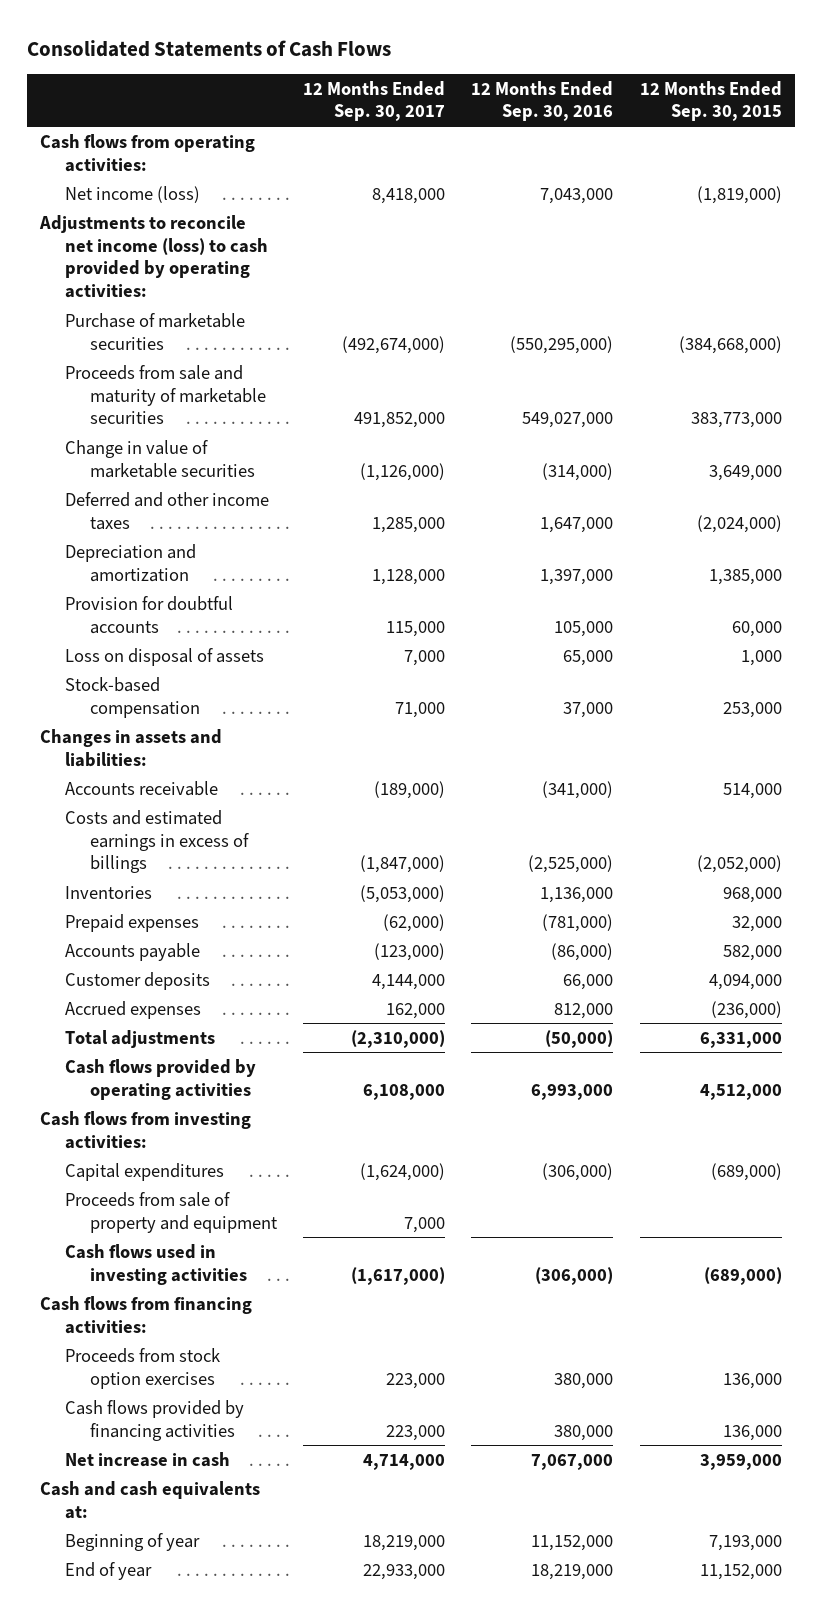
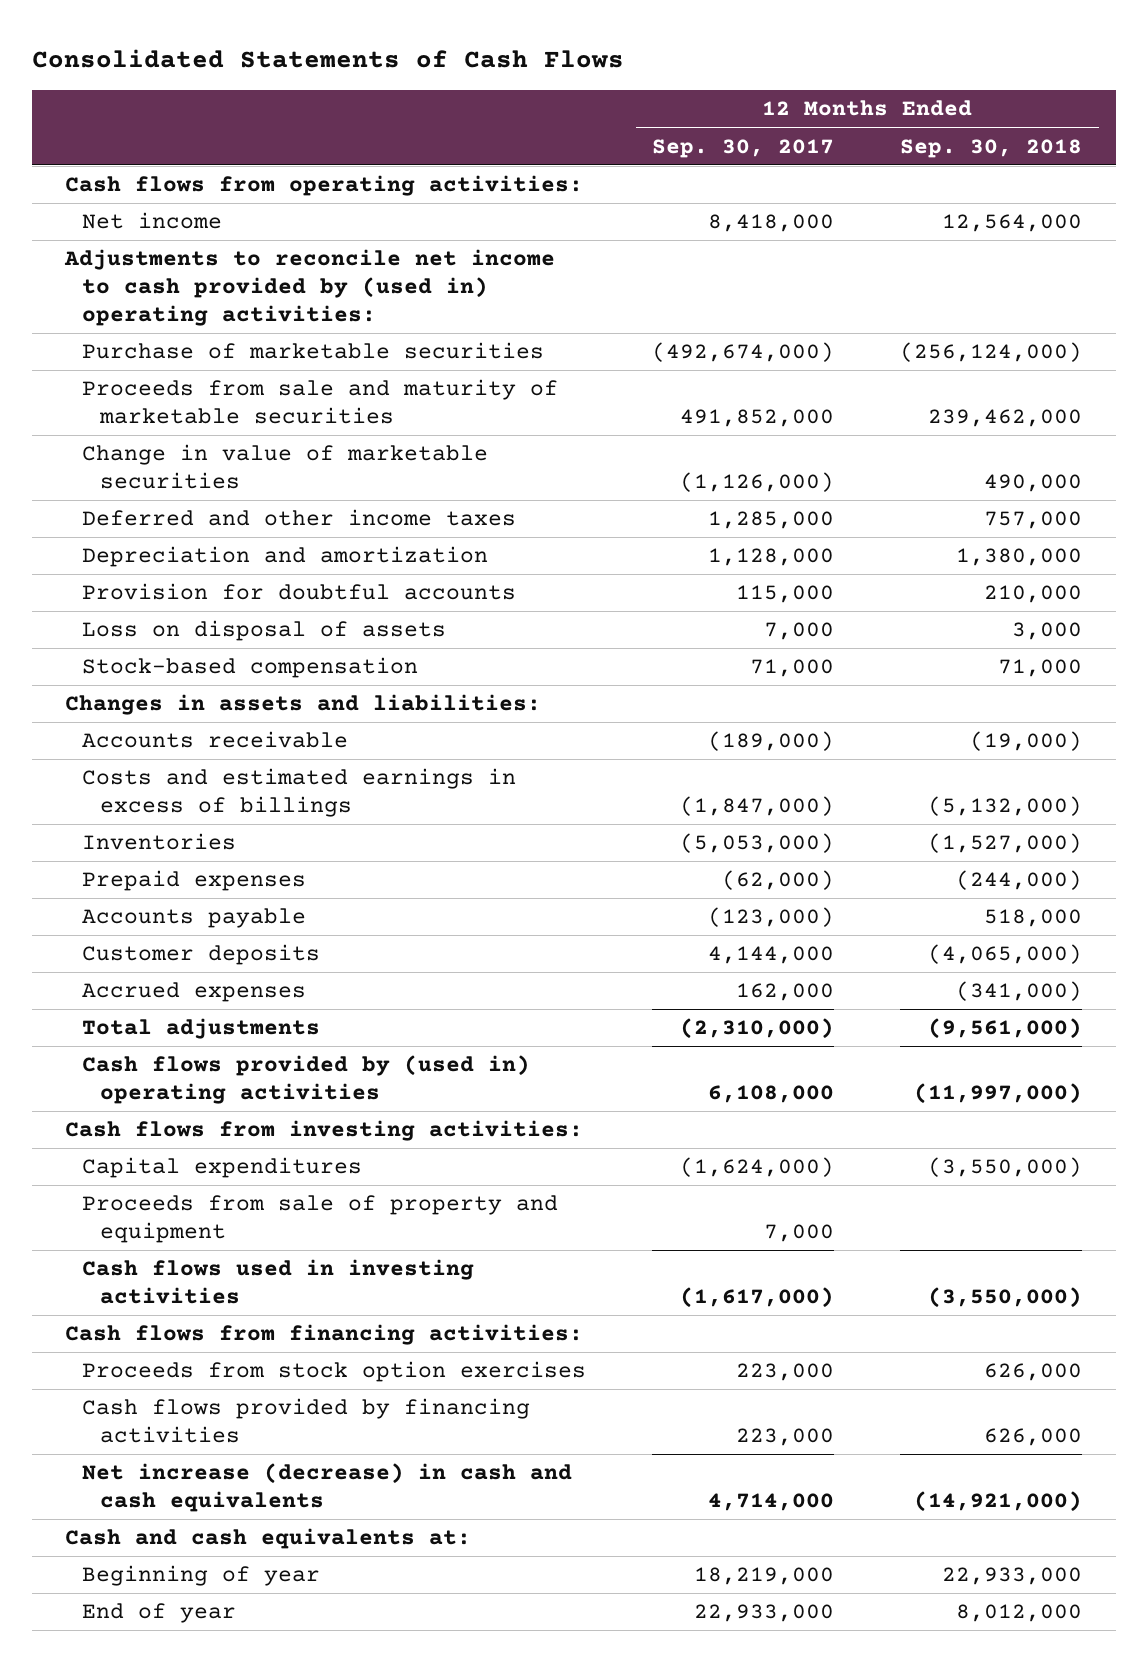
- | 12 Months Ended Sep. 30, 2017 | 12 Months Ended Sep. 30, 2016 | 12 Months Ended Sep. 30, 2015
+ | 12 Months Ended Sep. 30, 2017 | 12 Months Ended Sep. 30, 2018
- Net income (loss) | 8,418,000 | 7,043,000 | (1,819,000)
- Adjustments to reconcile net income (loss) to cash provided by operating activities:
+ Net income | 8,418,000 | 12,564,000
+ Adjustments to reconcile net income to cash provided by (used in) operating activities:
- Cash flows provided by operating activities | 6,108,000 | 6,993,000 | 4,512,000
+ Cash flows provided by (used in) operating activities | 6,108,000 | (11,997,000)
- Net increase in cash | 4,714,000 | 7,067,000 | 3,959,000
+ Net increase (decrease) in cash and cash equivalents | 4,714,000 | (14,921,000)

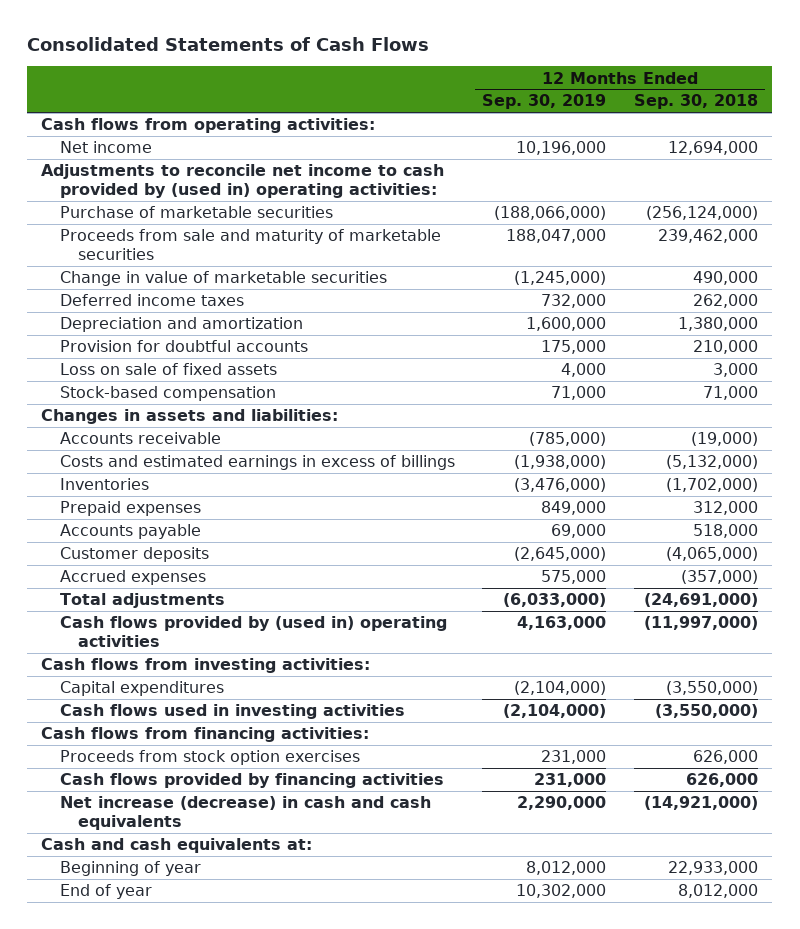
- | 12 Months Ended Sep. 30, 2017 | 12 Months Ended Sep. 30, 2018
+ | 12 Months Ended Sep. 30, 2019 | 12 Months Ended Sep. 30, 2018
- Net income | 8,418,000 | 12,564,000
+ Net income | 10,196,000 | 12,694,000
- Deferred and other income taxes | 1,285,000 | 757,000
+ Deferred income taxes | 732,000 | 262,000
- Loss on disposal of assets | 7,000 | 3,000
+ Loss on sale of fixed assets | 4,000 | 3,000
- Inventories | (5,053,000) | (1,527,000)
- Prepaid expenses | (62,000) | (244,000)
+ Inventories | (3,476,000) | (1,702,000)
+ Prepaid expenses | 849,000 | 312,000
- Accrued expenses | 162,000 | (341,000)
- Total adjustments | (2,310,000) | (9,561,000)
+ Accrued expenses | 575,000 | (357,000)
+ Total adjustments | (6,033,000) | (24,691,000)
- Proceeds from sale of property and equipment | 7,000 |

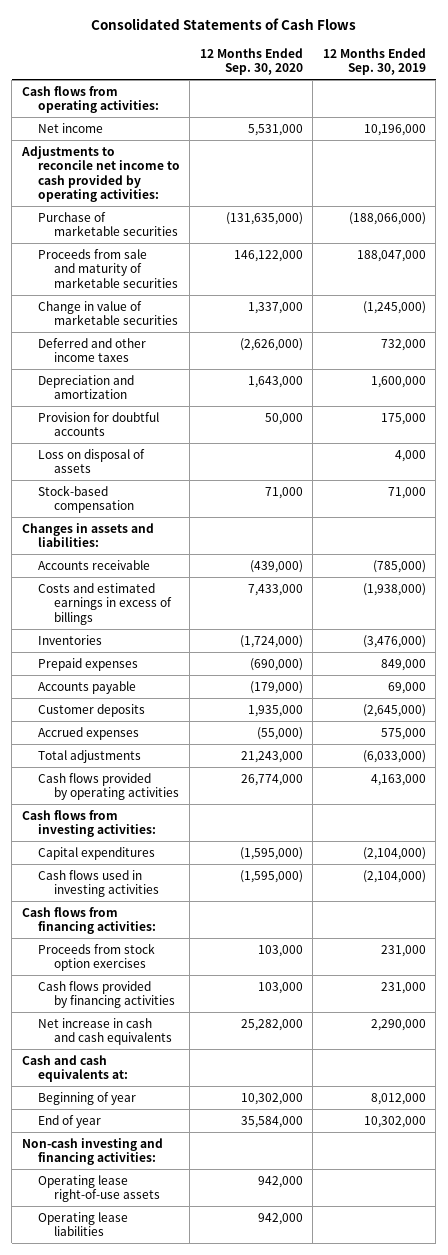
- | 12 Months Ended Sep. 30, 2019 | 12 Months Ended Sep. 30, 2018
+ | 12 Months Ended Sep. 30, 2020 | 12 Months Ended Sep. 30, 2019
- Adjustments to reconcile net income to cash provided by (used in) operating activities:
+ Adjustments to reconcile net income to cash provided by operating activities:
- Deferred income taxes | 732,000 | 262,000
+ Deferred and other income taxes | (2,626,000) | 732,000
- Loss on sale of fixed assets | 4,000 | 3,000
+ Loss on disposal of assets | | 4,000
- Cash flows provided by (used in) operating activities | 4,163,000 | (11,997,000)
+ Cash flows provided by operating activities | 26,774,000 | 4,163,000
- Net increase (decrease) in cash and cash equivalents | 2,290,000 | (14,921,000)
+ Net increase in cash and cash equivalents | 25,282,000 | 2,290,000
+ Non-cash investing and financing activities:
+ Operating lease right-of-use assets | 942,000 |
+ Operating lease liabilities | 942,000 |

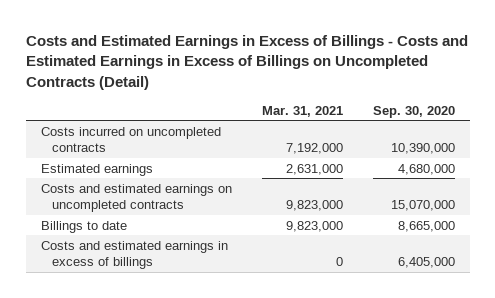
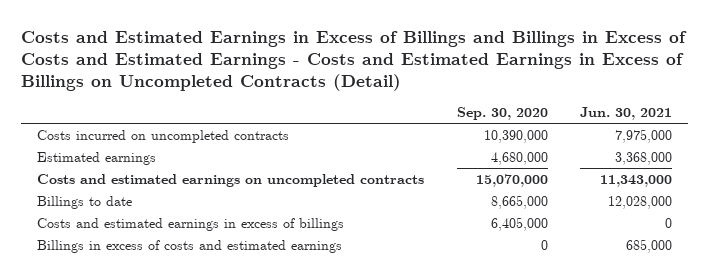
- Costs and Estimated Earnings in Excess of Billings - Costs and Estimated Earnings in Excess of Billings on Uncompleted Contracts (Detail)
+ Costs and Estimated Earnings in Excess of Billings and Billings in Excess of Costs and Estimated Earnings - Costs and Estimated Earnings in Excess of Billings on Uncompleted Contracts (Detail)
- | Mar. 31, 2021 | Sep. 30, 2020
+ | Sep. 30, 2020 | Jun. 30, 2021
+ Billings in excess of costs and estimated earnings | 0 | 685,000

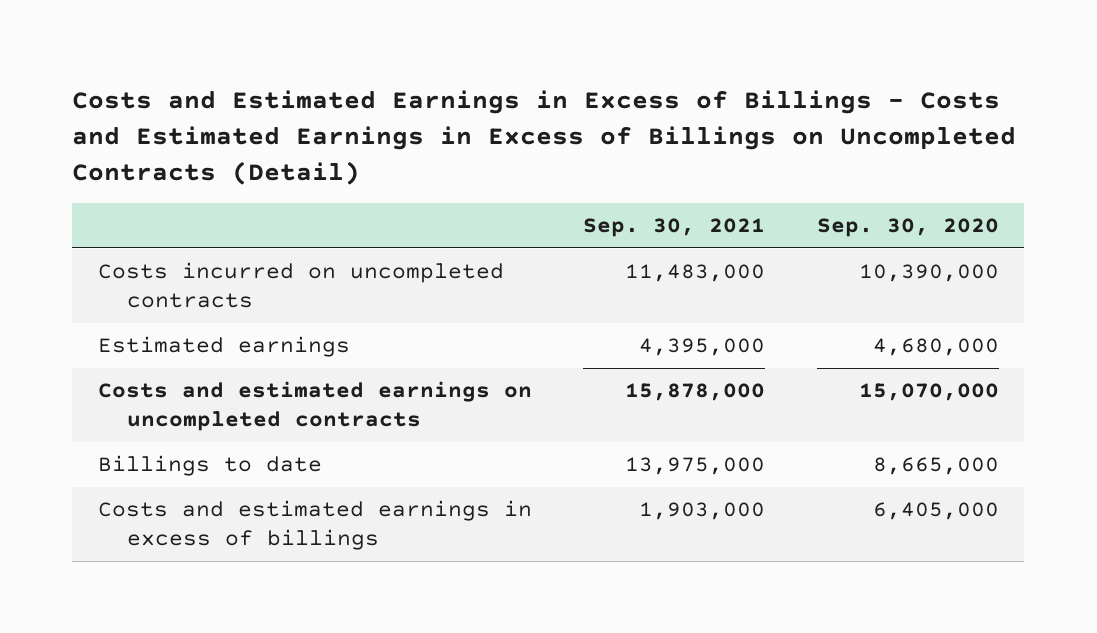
- Costs and Estimated Earnings in Excess of Billings and Billings in Excess of Costs and Estimated Earnings - Costs and Estimated Earnings in Excess of Billings on Uncompleted Contracts (Detail)
+ Costs and Estimated Earnings in Excess of Billings - Costs and Estimated Earnings in Excess of Billings on Uncompleted Contracts (Detail)
- | Sep. 30, 2020 | Jun. 30, 2021
+ | Sep. 30, 2021 | Sep. 30, 2020
- Billings in excess of costs and estimated earnings | 0 | 685,000

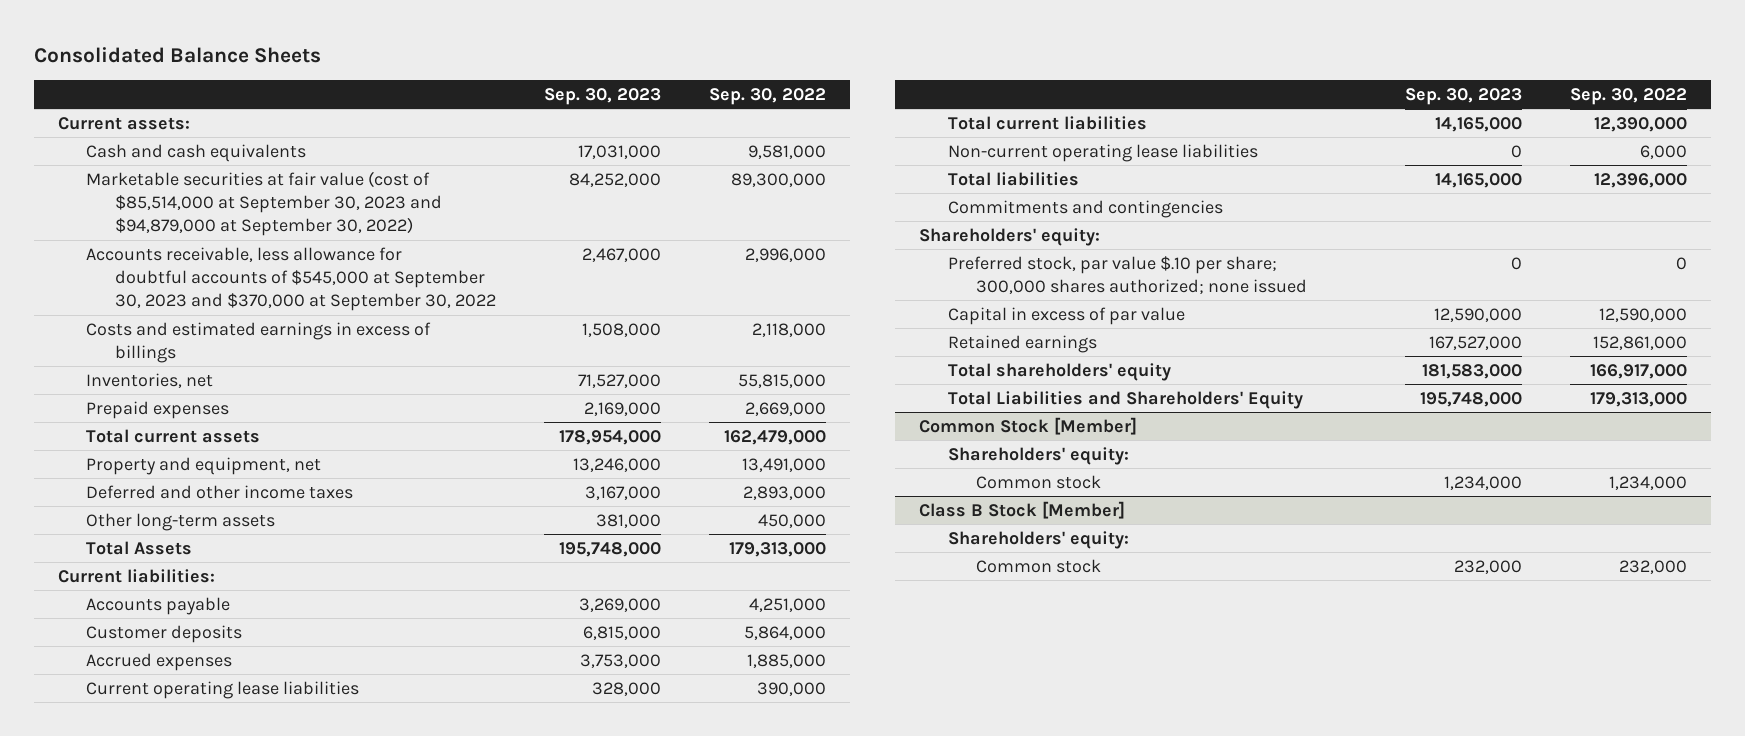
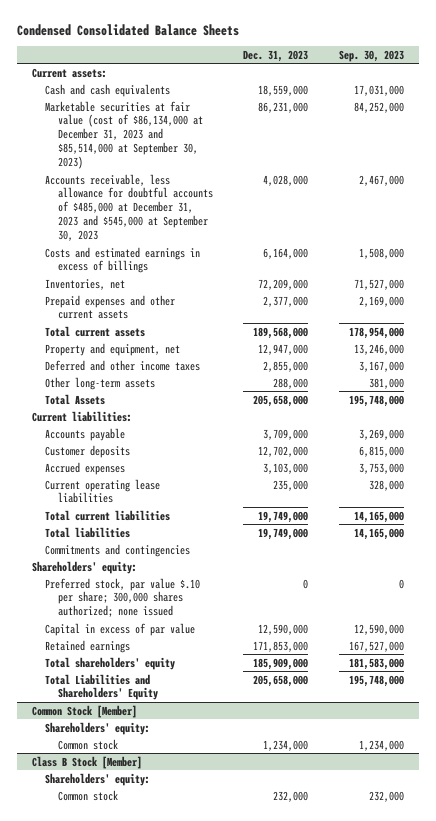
- Consolidated Balance Sheets
+ Condensed Consolidated Balance Sheets
- | Sep. 30, 2023 | Sep. 30, 2022
+ | Dec. 31, 2023 | Sep. 30, 2023
- Marketable securities at fair value (cost of $85,514,000 at September 30, 2023 and $94,879,000 at September 30, 2022) | 84,252,000 | 89,300,000
- Accounts receivable, less allowance for doubtful accounts of $545,000 at September 30, 2023 and $370,000 at September 30, 2022 | 2,467,000 | 2,996,000
+ Marketable securities at fair value (cost of $86,134,000 at December 31, 2023 and $85,514,000 at September 30, 2023) | 86,231,000 | 84,252,000
+ Accounts receivable, less allowance for doubtful accounts of $485,000 at December 31, 2023 and $545,000 at September 30, 2023 | 4,028,000 | 2,467,000
- Prepaid expenses | 2,169,000 | 2,669,000
+ Prepaid expenses and other current assets | 2,377,000 | 2,169,000
- Non-current operating lease liabilities | 0 | 6,000

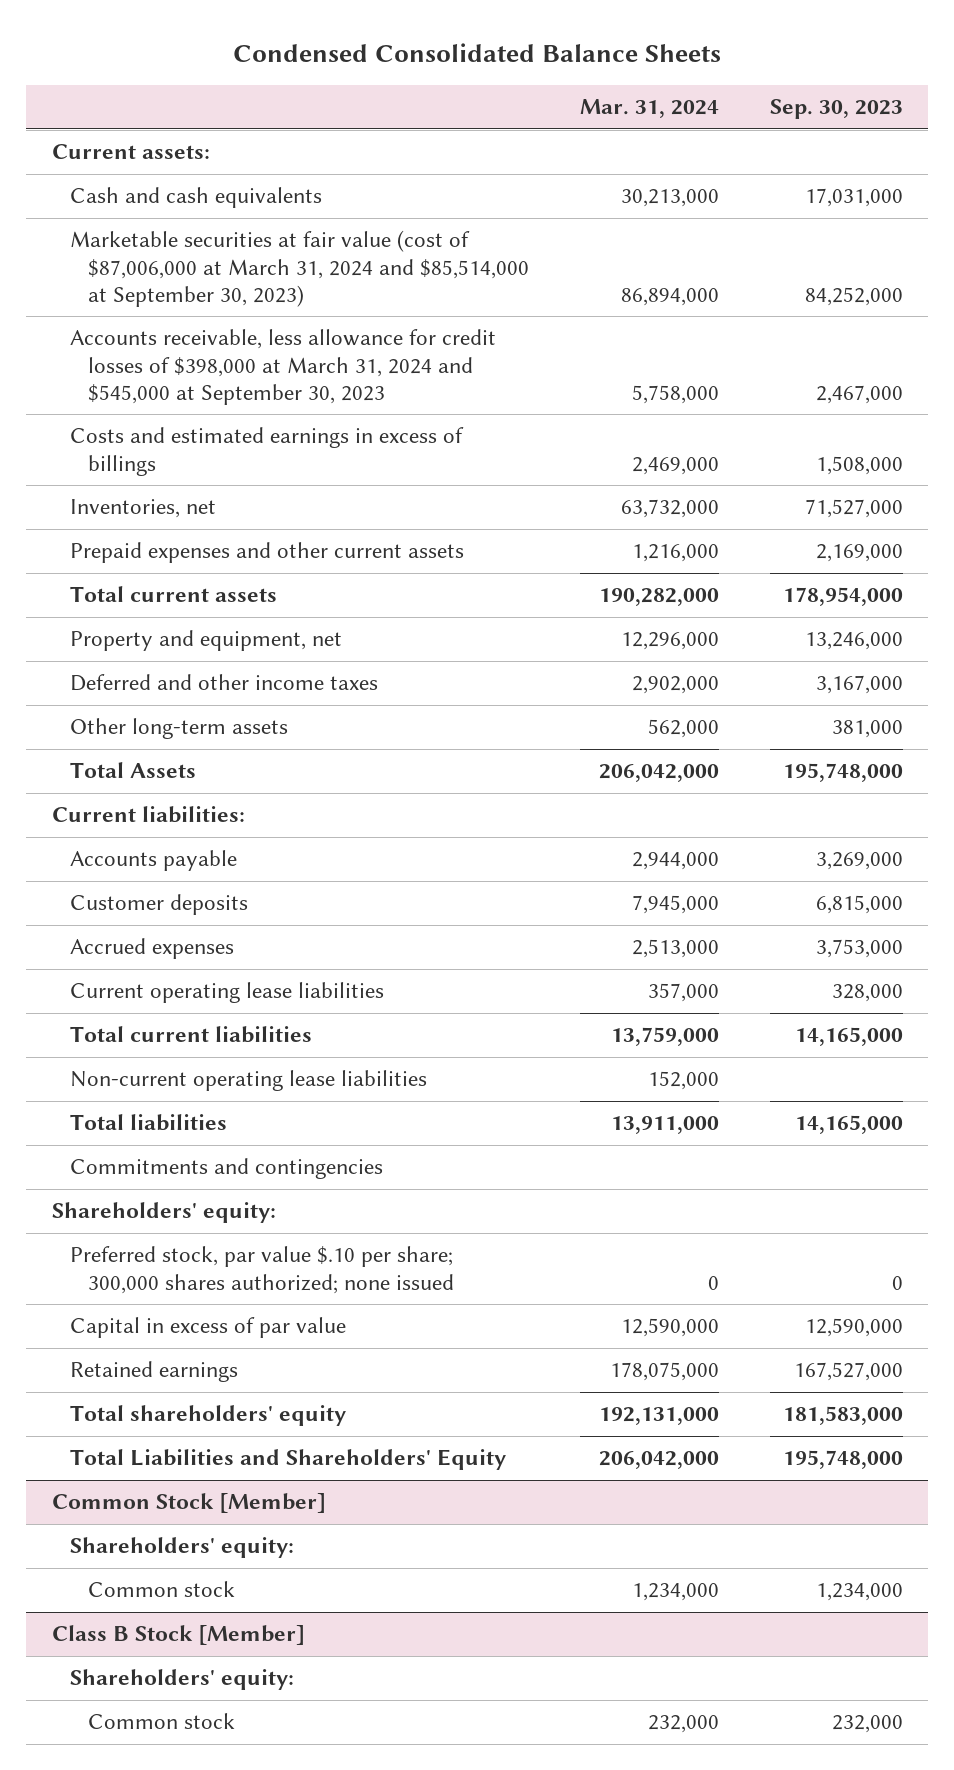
- | Dec. 31, 2023 | Sep. 30, 2023
+ | Mar. 31, 2024 | Sep. 30, 2023
- Marketable securities at fair value (cost of $86,134,000 at December 31, 2023 and $85,514,000 at September 30, 2023) | 86,231,000 | 84,252,000
- Accounts receivable, less allowance for doubtful accounts of $485,000 at December 31, 2023 and $545,000 at September 30, 2023 | 4,028,000 | 2,467,000
+ Marketable securities at fair value (cost of $87,006,000 at March 31, 2024 and $85,514,000 at September 30, 2023) | 86,894,000 | 84,252,000
+ Accounts receivable, less allowance for credit losses of $398,000 at March 31, 2024 and $545,000 at September 30, 2023 | 5,758,000 | 2,467,000
+ Non-current operating lease liabilities | 152,000 |

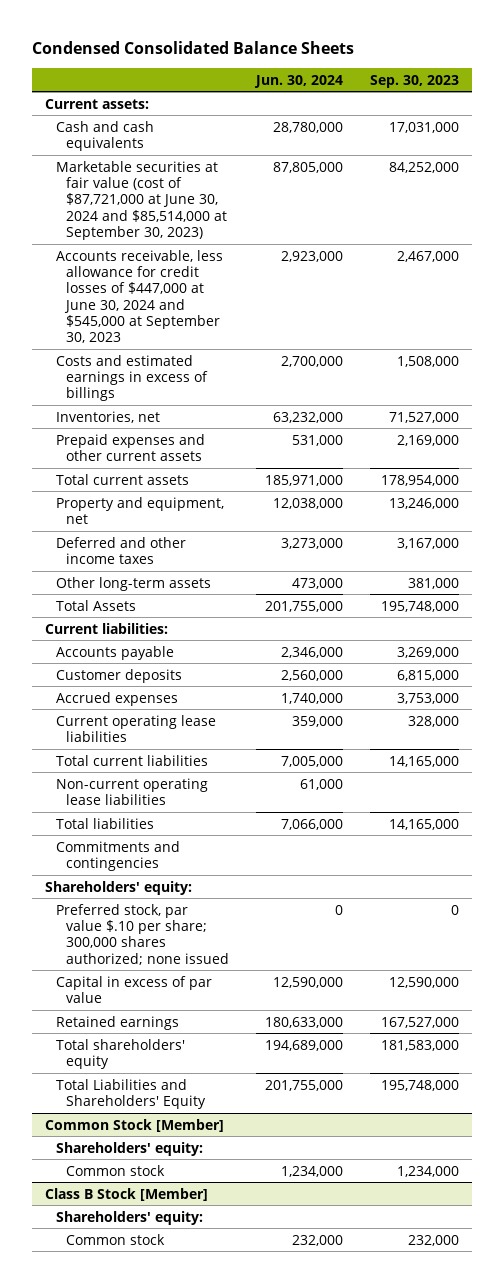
- | Mar. 31, 2024 | Sep. 30, 2023
+ | Jun. 30, 2024 | Sep. 30, 2023
- Marketable securities at fair value (cost of $87,006,000 at March 31, 2024 and $85,514,000 at September 30, 2023) | 86,894,000 | 84,252,000
- Accounts receivable, less allowance for credit losses of $398,000 at March 31, 2024 and $545,000 at September 30, 2023 | 5,758,000 | 2,467,000
+ Marketable securities at fair value (cost of $87,721,000 at June 30, 2024 and $85,514,000 at September 30, 2023) | 87,805,000 | 84,252,000
+ Accounts receivable, less allowance for credit losses of $447,000 at June 30, 2024 and $545,000 at September 30, 2023 | 2,923,000 | 2,467,000

